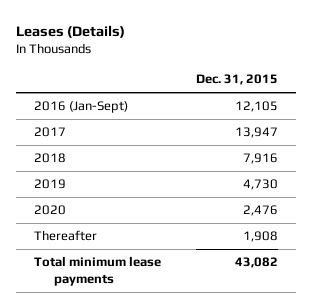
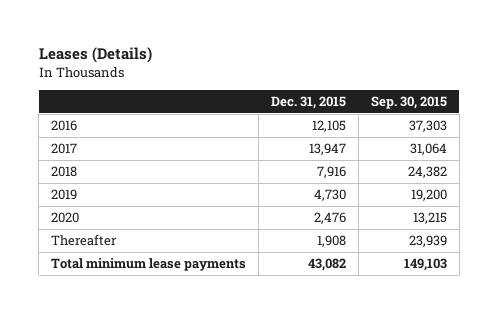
- | Dec. 31, 2015
+ | Dec. 31, 2015 | Sep. 30, 2015
- 2016 (Jan-Sept) | 12,105
+ 2016 | 12,105 | 37,303

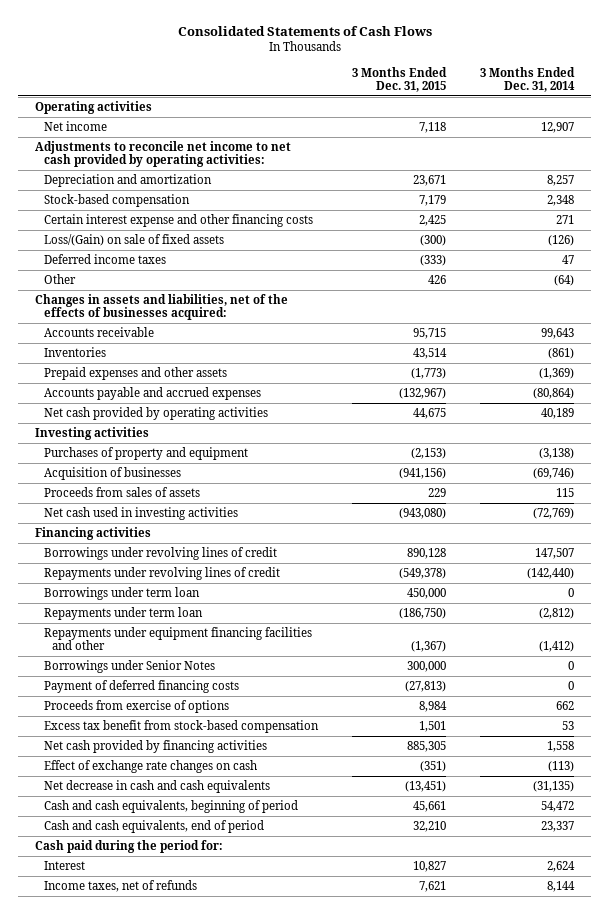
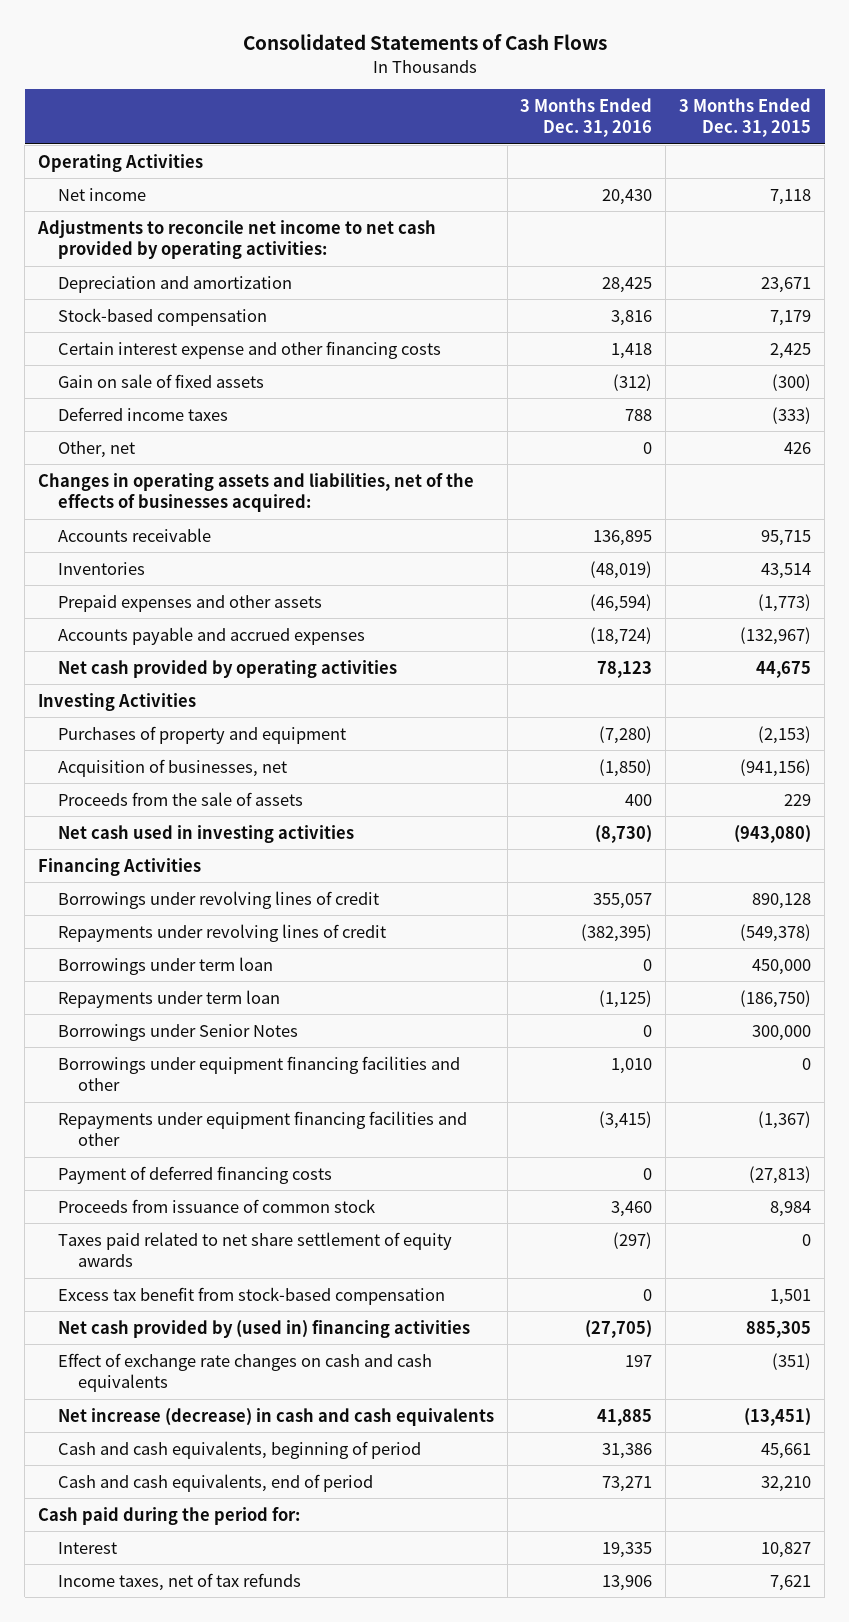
- | 3 Months Ended Dec. 31, 2015 | 3 Months Ended Dec. 31, 2014
+ | 3 Months Ended Dec. 31, 2016 | 3 Months Ended Dec. 31, 2015
- Operating activities
+ Operating Activities
- Loss/(Gain) on sale of fixed assets | (300) | (126)
+ Gain on sale of fixed assets | (312) | (300)
- Other | 426 | (64)
- Changes in assets and liabilities, net of the effects of businesses acquired:
+ Other, net | 0 | 426
+ Changes in operating assets and liabilities, net of the effects of businesses acquired:
- Investing activities
+ Investing Activities
- Acquisition of businesses | (941,156) | (69,746)
- Proceeds from sales of assets | 229 | 115
+ Acquisition of businesses, net | (1,850) | (941,156)
+ Proceeds from the sale of assets | 400 | 229
- Financing activities
+ Financing Activities
+ Borrowings under equipment financing facilities and other | 1,010 | 0
moved down: Repayments under equipment financing facilities and other | (3,415) | (1,367)
- Proceeds from exercise of options | 8,984 | 662
+ Proceeds from issuance of common stock | 3,460 | 8,984
+ Taxes paid related to net share settlement of equity awards | (297) | 0
- Net cash provided by financing activities | 885,305 | 1,558
- Effect of exchange rate changes on cash | (351) | (113)
- Net decrease in cash and cash equivalents | (13,451) | (31,135)
+ Net cash provided by (used in) financing activities | (27,705) | 885,305
+ Effect of exchange rate changes on cash and cash equivalents | 197 | (351)
+ Net increase (decrease) in cash and cash equivalents | 41,885 | (13,451)
- Income taxes, net of refunds | 7,621 | 8,144
+ Income taxes, net of tax refunds | 13,906 | 7,621

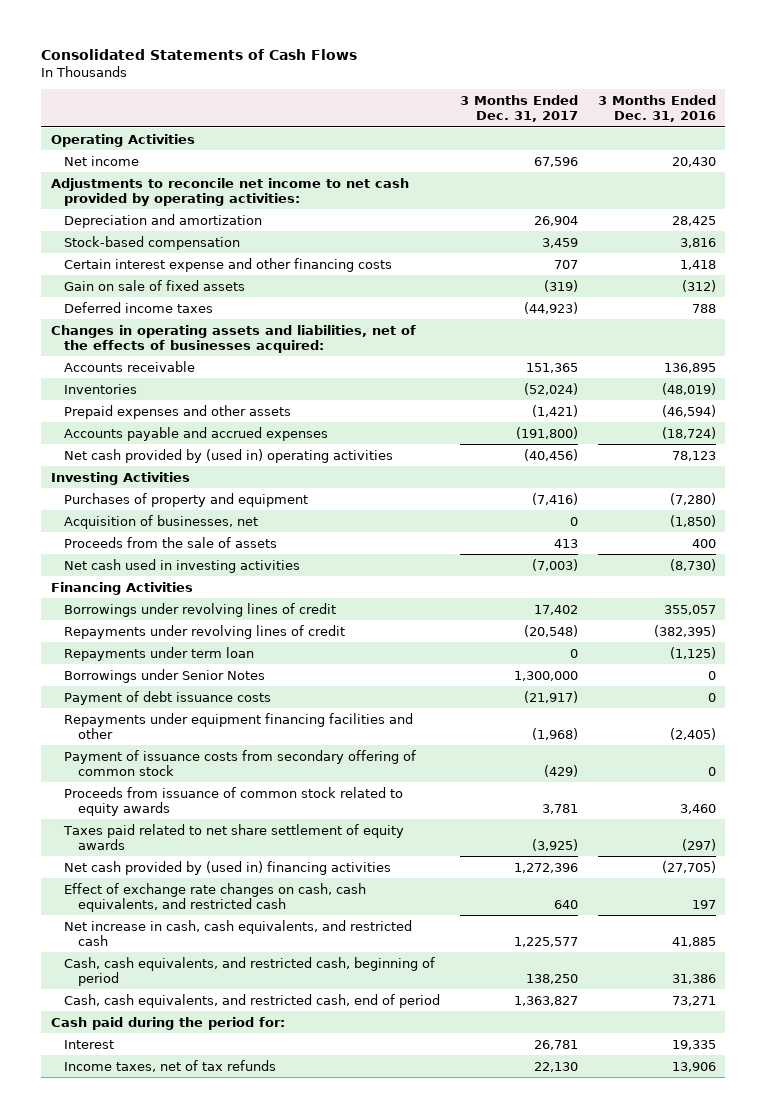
- | 3 Months Ended Dec. 31, 2016 | 3 Months Ended Dec. 31, 2015
+ | 3 Months Ended Dec. 31, 2017 | 3 Months Ended Dec. 31, 2016
- Other, net | 0 | 426
- Net cash provided by operating activities | 78,123 | 44,675
+ Net cash provided by (used in) operating activities | (40,456) | 78,123
- Borrowings under term loan | 0 | 450,000
- Borrowings under equipment financing facilities and other | 1,010 | 0
- Repayments under equipment financing facilities and other | (3,415) | (1,367)
- Payment of deferred financing costs | 0 | (27,813)
- Proceeds from issuance of common stock | 3,460 | 8,984
+ Payment of debt issuance costs | (21,917) | 0
+ Repayments under equipment financing facilities and other | (1,968) | (2,405)
+ Payment of issuance costs from secondary offering of common stock | (429) | 0
+ Proceeds from issuance of common stock related to equity awards | 3,781 | 3,460
- Excess tax benefit from stock-based compensation | 0 | 1,501
- Effect of exchange rate changes on cash and cash equivalents | 197 | (351)
- Net increase (decrease) in cash and cash equivalents | 41,885 | (13,451)
- Cash and cash equivalents, beginning of period | 31,386 | 45,661
- Cash and cash equivalents, end of period | 73,271 | 32,210
+ Effect of exchange rate changes on cash, cash equivalents, and restricted cash | 640 | 197
+ Net increase in cash, cash equivalents, and restricted cash | 1,225,577 | 41,885
+ Cash, cash equivalents, and restricted cash, beginning of period | 138,250 | 31,386
+ Cash, cash equivalents, and restricted cash, end of period | 1,363,827 | 73,271

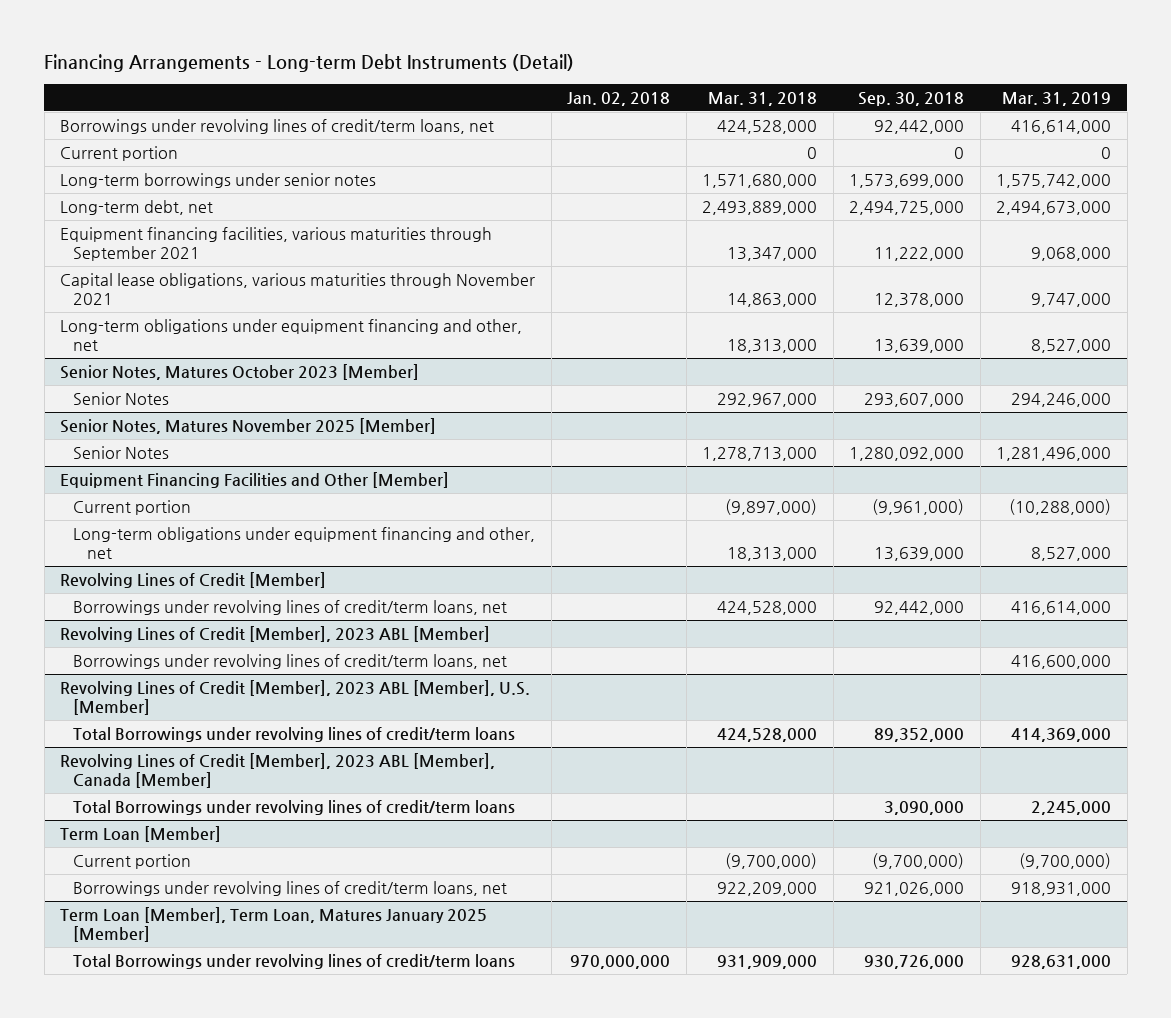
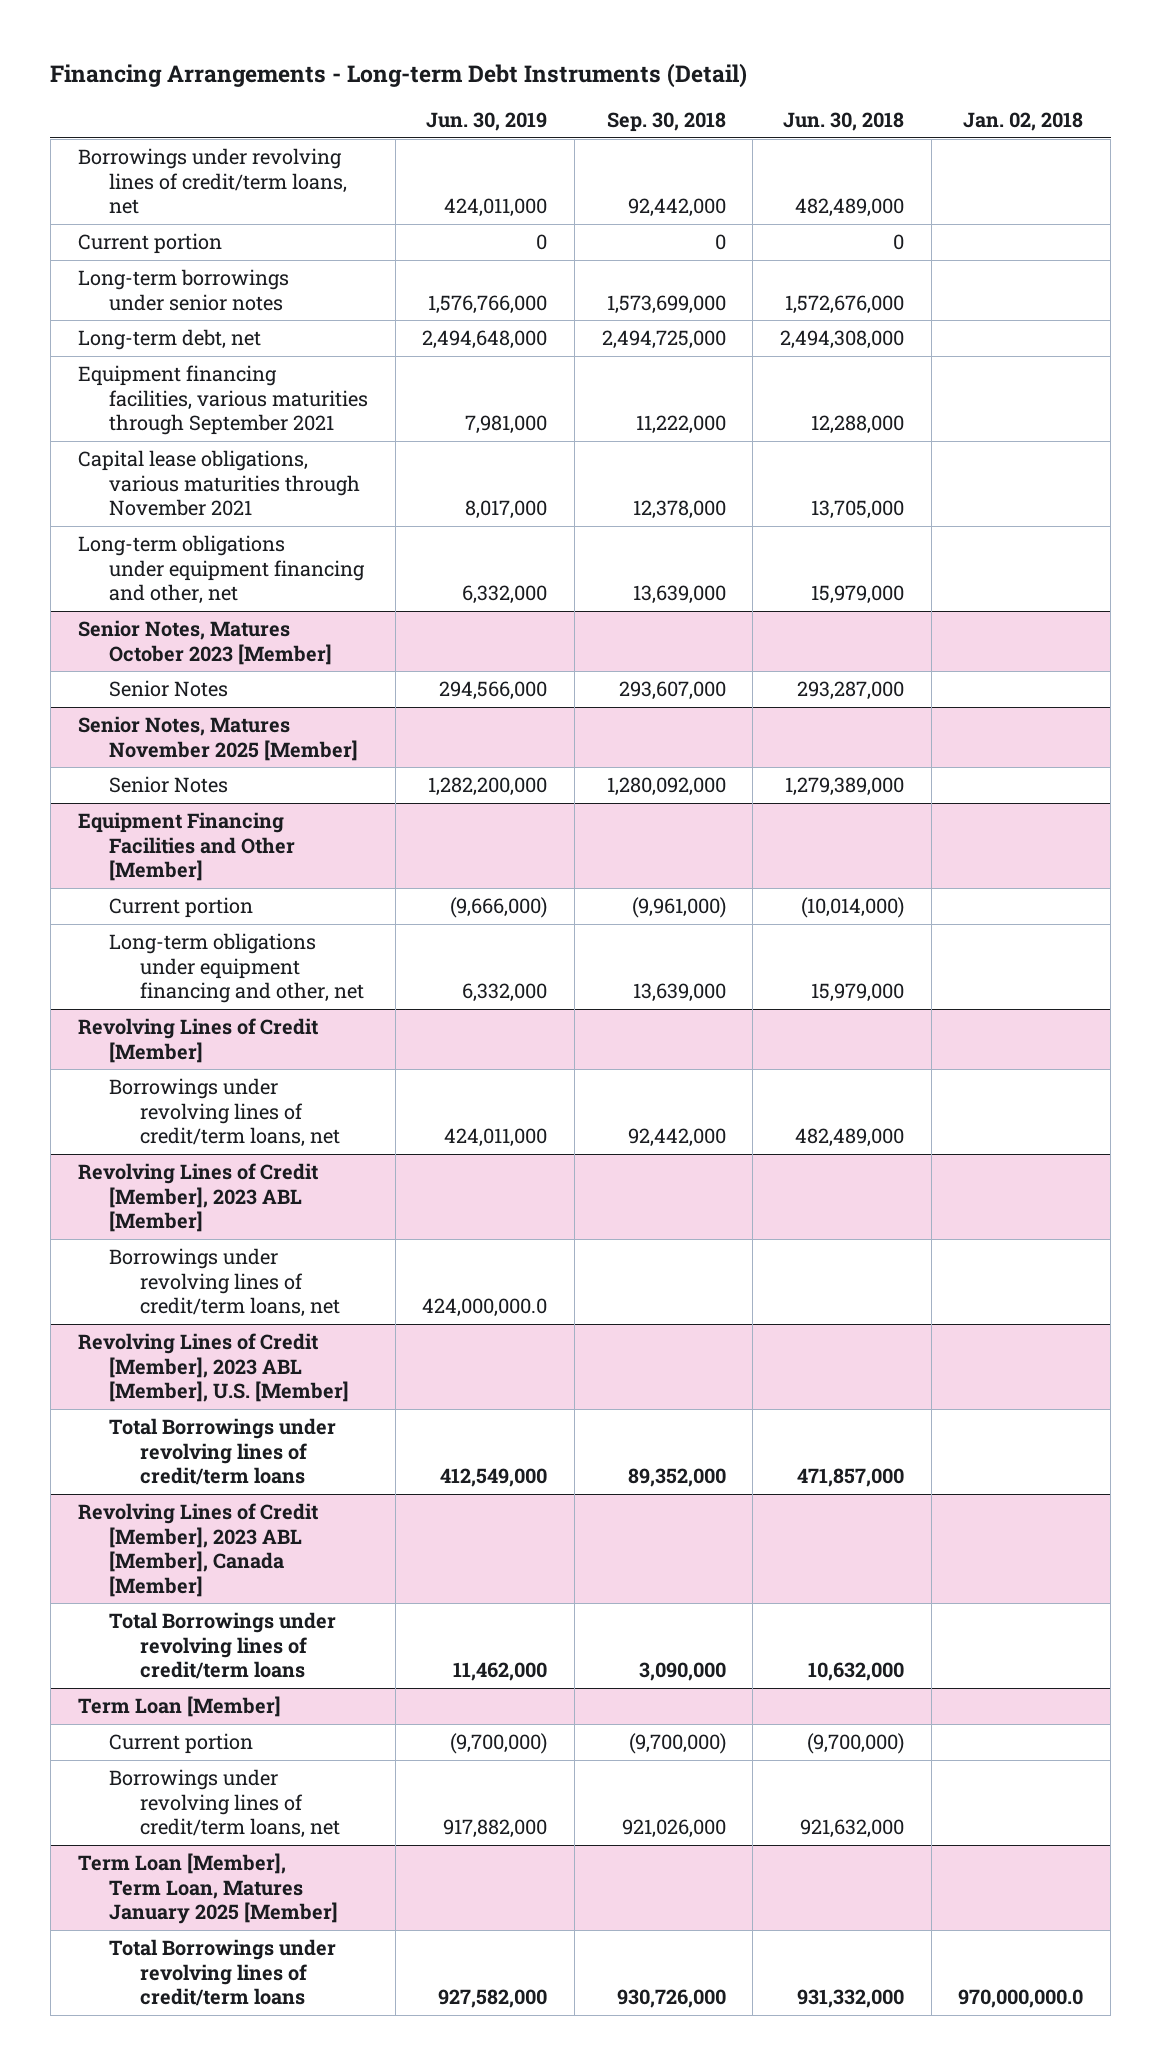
- | Jan. 02, 2018 | Mar. 31, 2018 | Sep. 30, 2018 | Mar. 31, 2019
+ | Jun. 30, 2019 | Sep. 30, 2018 | Jun. 30, 2018 | Jan. 02, 2018
@ Term Loan [Member], Term Loan, Matures January 2025 [Member]
- Total Borrowings under revolving lines of credit/term loans | 970,000,000 | 931,909,000 | 930,726,000 | 928,631,000
+ Total Borrowings under revolving lines of credit/term loans | 927,582,000 | 930,726,000 | 931,332,000 | 970,000,000.0

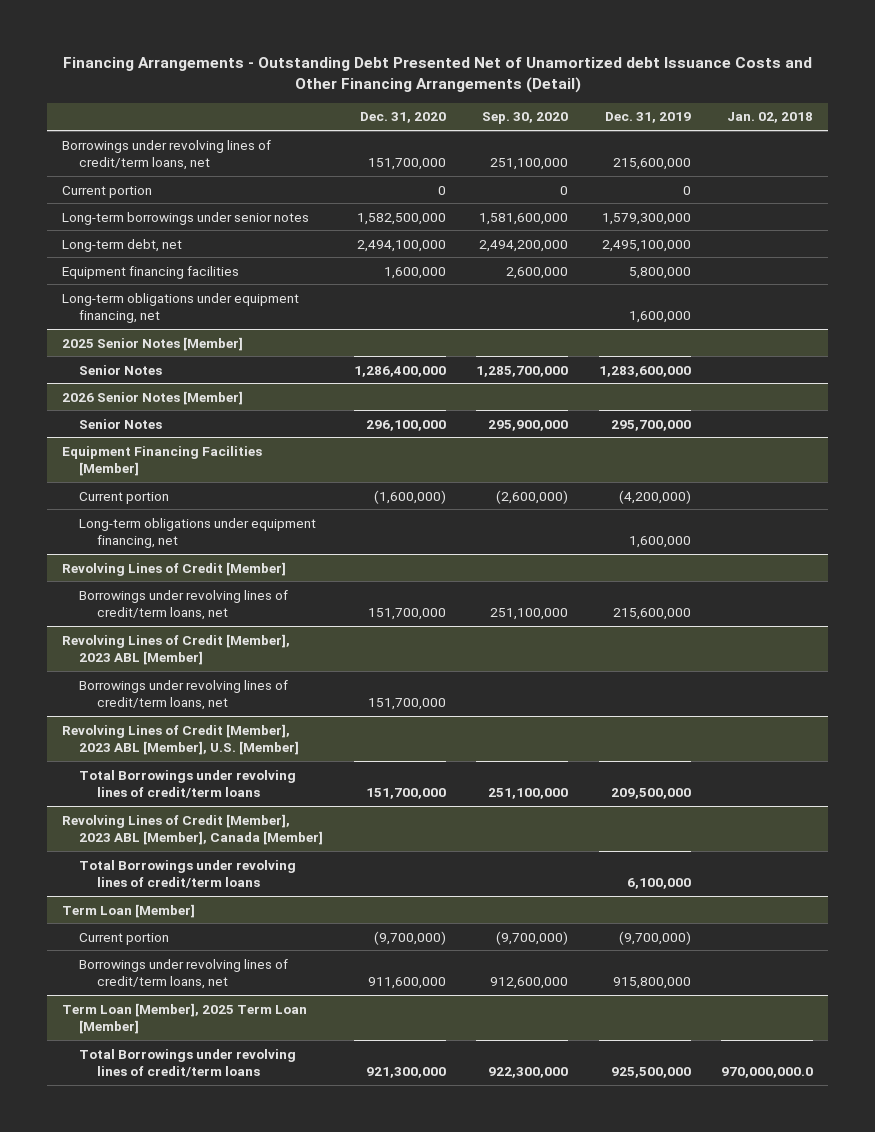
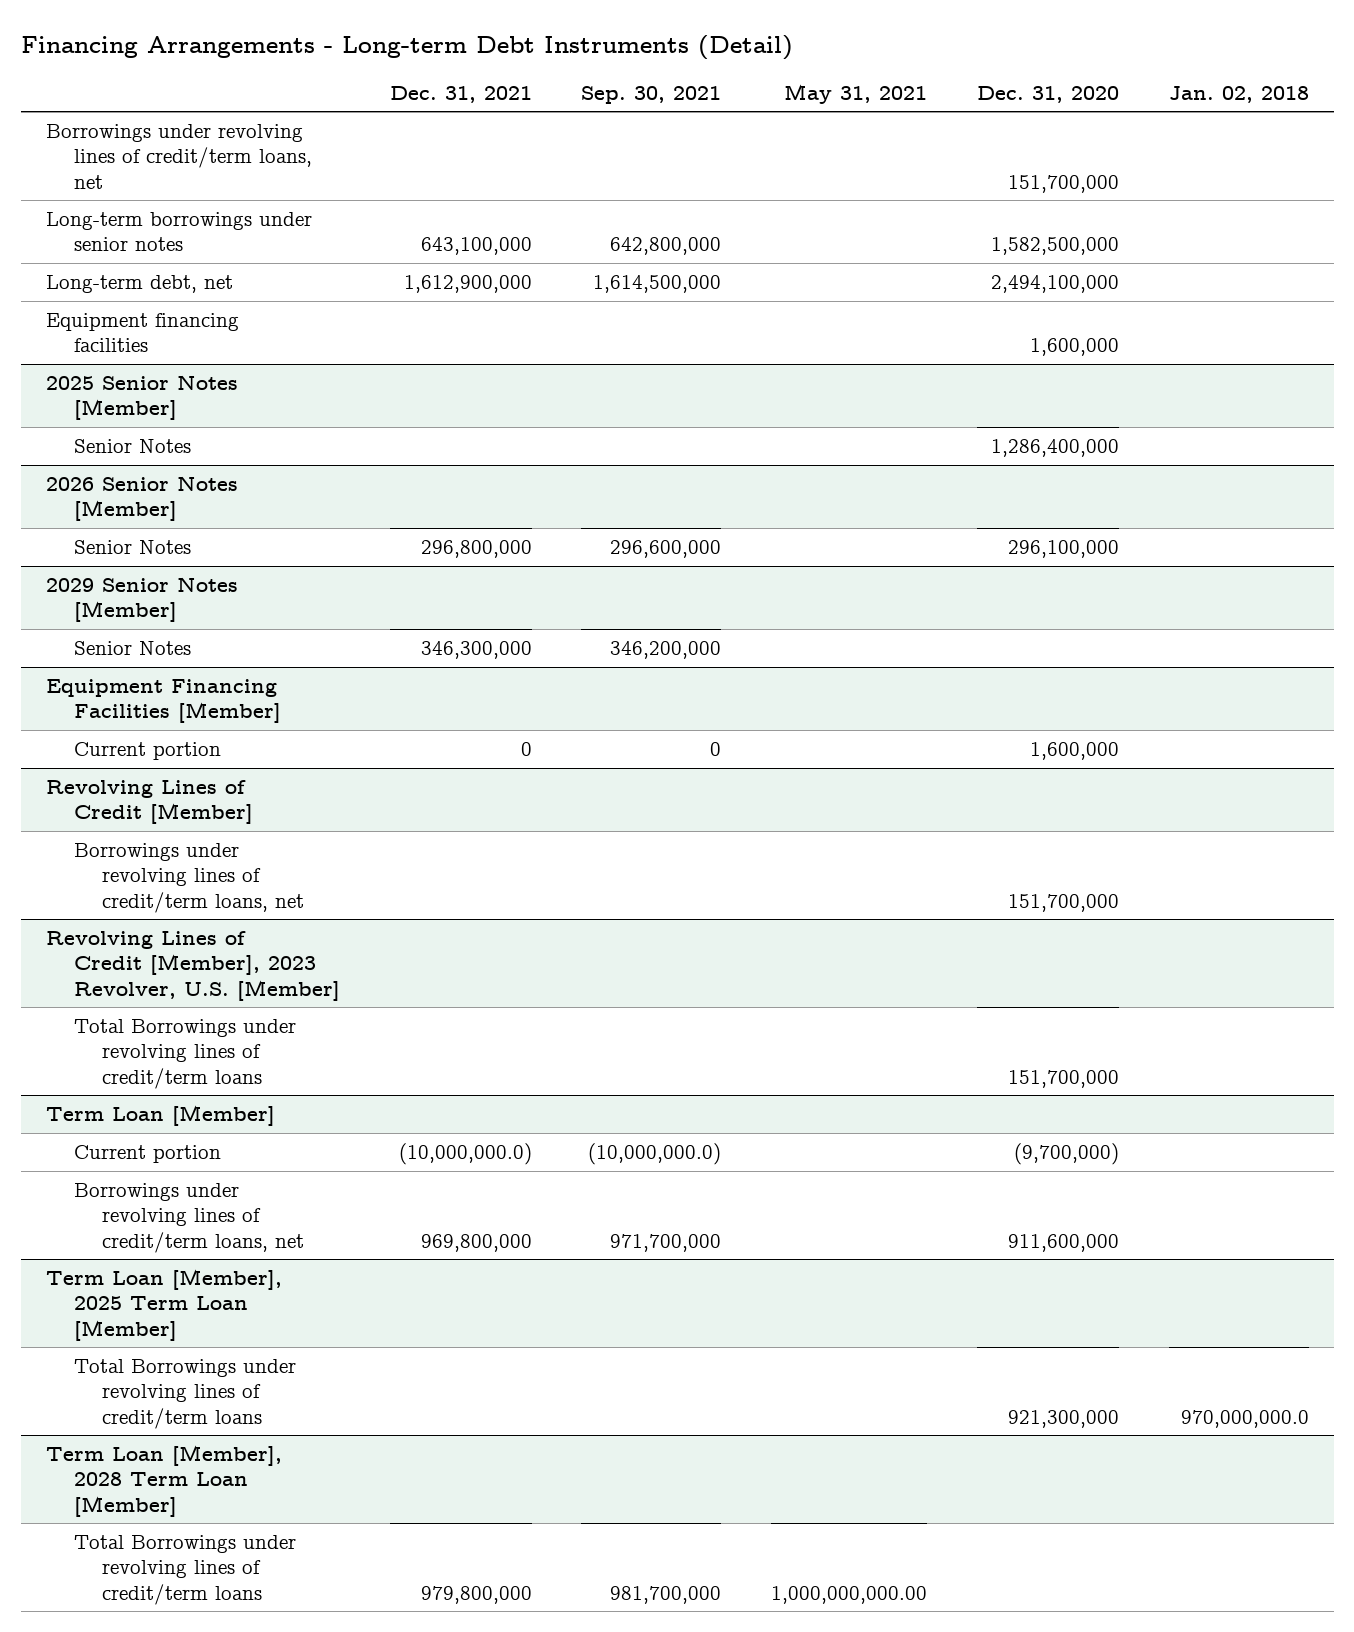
- Financing Arrangements - Outstanding Debt Presented Net of Unamortized debt Issuance Costs and Other Financing Arrangements (Detail)
+ Financing Arrangements - Long-term Debt Instruments (Detail)
- | Dec. 31, 2020 | Sep. 30, 2020 | Dec. 31, 2019 | Jan. 02, 2018
+ | Dec. 31, 2021 | Sep. 30, 2021 | May 31, 2021 | Dec. 31, 2020 | Jan. 02, 2018
- Current portion | 0 | 0 | 0 |
- Long-term obligations under equipment financing, net | | | 1,600,000 |
+ 2029 Senior Notes [Member]
+ Senior Notes | 346,300,000 | 346,200,000 | | |
@ Equipment Financing Facilities [Member]
- Current portion | (1,600,000) | (2,600,000) | (4,200,000) |
- Long-term obligations under equipment financing, net | | | 1,600,000 |
+ Current portion | 0 | 0 | | 1,600,000 |
- Revolving Lines of Credit [Member], 2023 ABL [Member]
- Borrowings under revolving lines of credit/term loans, net | 151,700,000 | | |
- Revolving Lines of Credit [Member], 2023 ABL [Member], U.S. [Member]
+ Revolving Lines of Credit [Member], 2023 Revolver, U.S. [Member]
- Revolving Lines of Credit [Member], 2023 ABL [Member], Canada [Member]
- Total Borrowings under revolving lines of credit/term loans | | | 6,100,000 |
+ Term Loan [Member], 2028 Term Loan [Member]
+ Total Borrowings under revolving lines of credit/term loans | 979,800,000 | 981,700,000 | 1,000,000,000.00 | |

